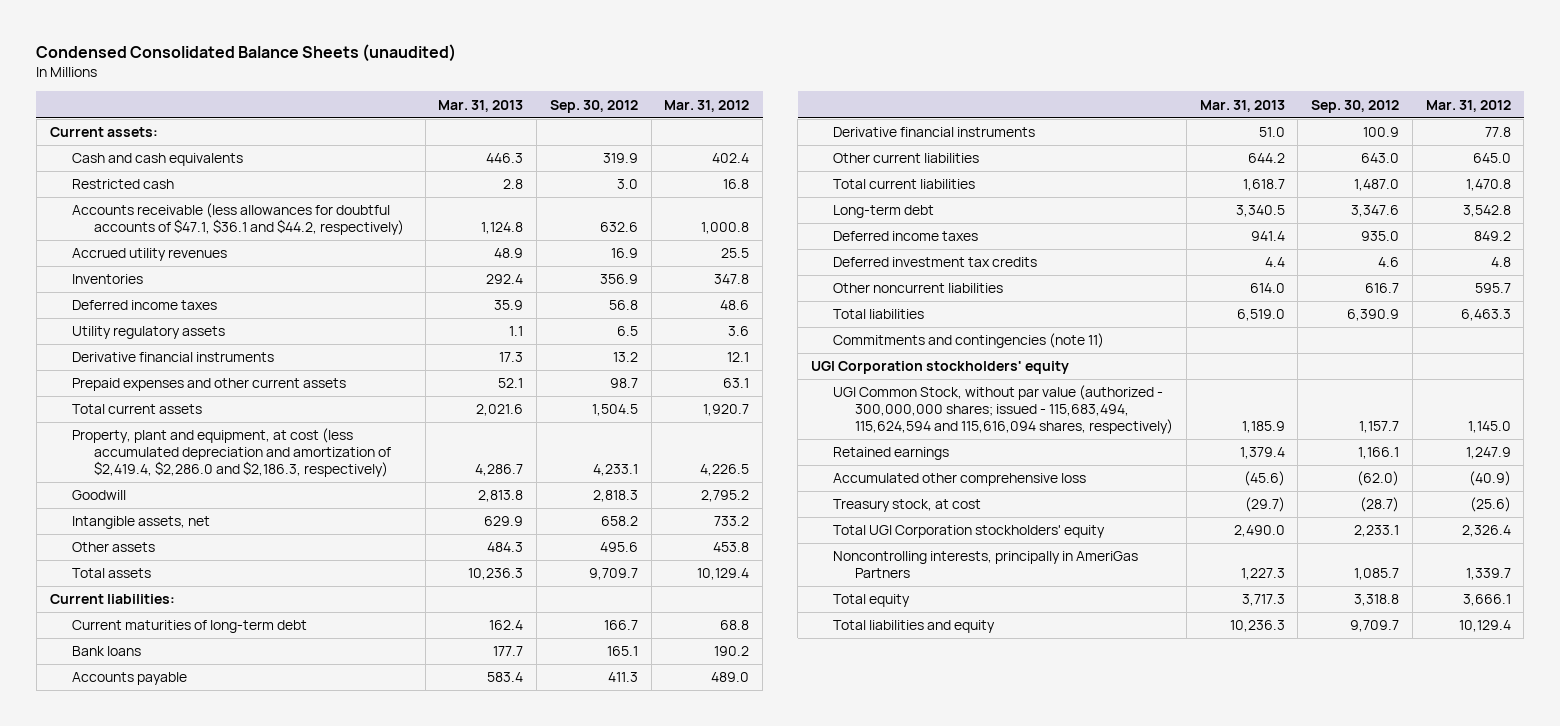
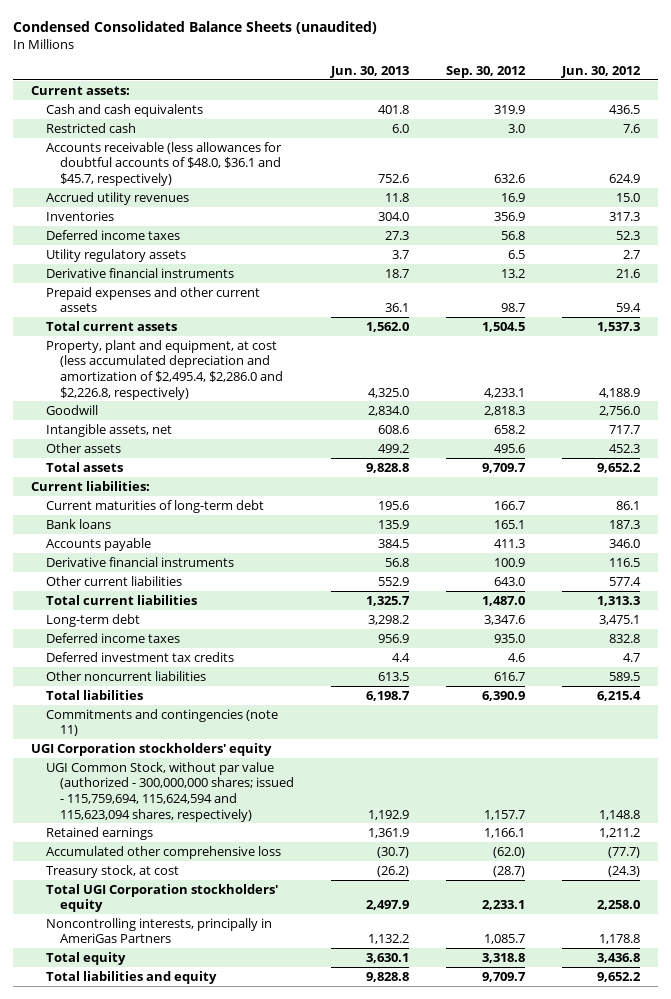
- | Mar. 31, 2013 | Sep. 30, 2012 | Mar. 31, 2012
+ | Jun. 30, 2013 | Sep. 30, 2012 | Jun. 30, 2012
- Accounts receivable (less allowances for doubtful accounts of $47.1, $36.1 and $44.2, respectively) | 1,124.8 | 632.6 | 1,000.8
+ Accounts receivable (less allowances for doubtful accounts of $48.0, $36.1 and $45.7, respectively) | 752.6 | 632.6 | 624.9
- Property, plant and equipment, at cost (less accumulated depreciation and amortization of $2,419.4, $2,286.0 and $2,186.3, respectively) | 4,286.7 | 4,233.1 | 4,226.5
+ Property, plant and equipment, at cost (less accumulated depreciation and amortization of $2,495.4, $2,286.0 and $2,226.8, respectively) | 4,325.0 | 4,233.1 | 4,188.9
- UGI Common Stock, without par value (authorized - 300,000,000 shares; issued - 115,683,494, 115,624,594 and 115,616,094 shares, respectively) | 1,185.9 | 1,157.7 | 1,145.0
+ UGI Common Stock, without par value (authorized - 300,000,000 shares; issued - 115,759,694, 115,624,594 and 115,623,094 shares, respectively) | 1,192.9 | 1,157.7 | 1,148.8

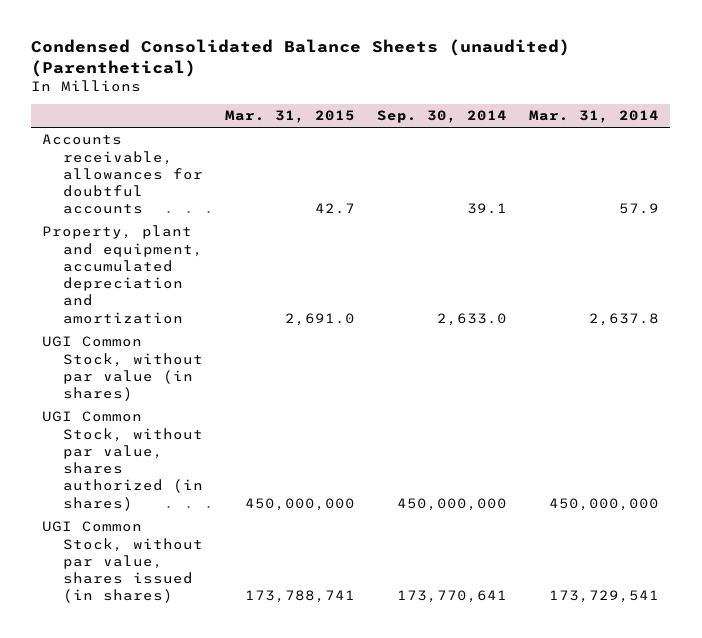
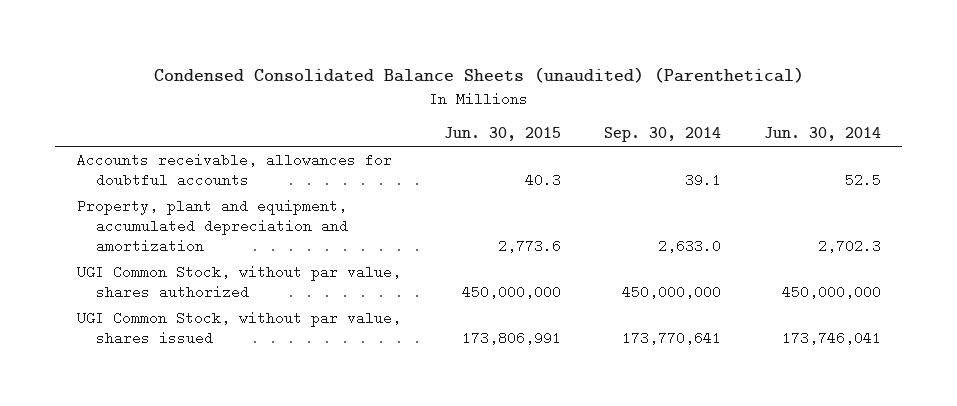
- | Mar. 31, 2015 | Sep. 30, 2014 | Mar. 31, 2014
+ | Jun. 30, 2015 | Sep. 30, 2014 | Jun. 30, 2014
- UGI Common Stock, without par value (in shares)
- UGI Common Stock, without par value, shares authorized (in shares) | 450,000,000 | 450,000,000 | 450,000,000
- UGI Common Stock, without par value, shares issued (in shares) | 173,788,741 | 173,770,641 | 173,729,541
+ UGI Common Stock, without par value, shares authorized | 450,000,000 | 450,000,000 | 450,000,000
+ UGI Common Stock, without par value, shares issued | 173,806,991 | 173,770,641 | 173,746,041

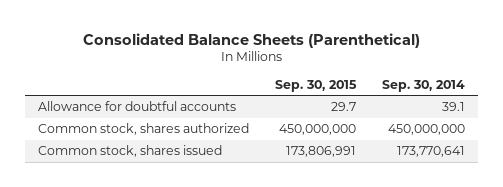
- Condensed Consolidated Balance Sheets (unaudited) (Parenthetical)
+ Consolidated Balance Sheets (Parenthetical)
- | Jun. 30, 2015 | Sep. 30, 2014 | Jun. 30, 2014
+ | Sep. 30, 2015 | Sep. 30, 2014
- Accounts receivable, allowances for doubtful accounts | 40.3 | 39.1 | 52.5
- Property, plant and equipment, accumulated depreciation and amortization | 2,773.6 | 2,633.0 | 2,702.3
- UGI Common Stock, without par value, shares authorized | 450,000,000 | 450,000,000 | 450,000,000
- UGI Common Stock, without par value, shares issued | 173,806,991 | 173,770,641 | 173,746,041
+ Allowance for doubtful accounts | 29.7 | 39.1
+ Common stock, shares authorized | 450,000,000 | 450,000,000
+ Common stock, shares issued | 173,806,991 | 173,770,641

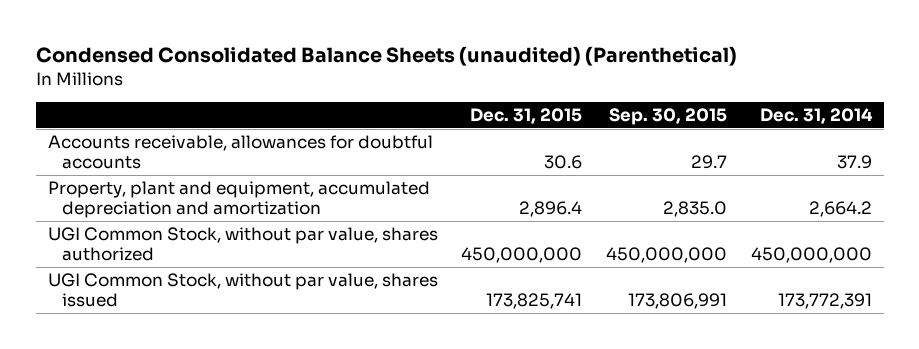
- Consolidated Balance Sheets (Parenthetical)
+ Condensed Consolidated Balance Sheets (unaudited) (Parenthetical)
- | Sep. 30, 2015 | Sep. 30, 2014
+ | Dec. 31, 2015 | Sep. 30, 2015 | Dec. 31, 2014
- Allowance for doubtful accounts | 29.7 | 39.1
- Common stock, shares authorized | 450,000,000 | 450,000,000
- Common stock, shares issued | 173,806,991 | 173,770,641
+ Accounts receivable, allowances for doubtful accounts | 30.6 | 29.7 | 37.9
+ Property, plant and equipment, accumulated depreciation and amortization | 2,896.4 | 2,835.0 | 2,664.2
+ UGI Common Stock, without par value, shares authorized | 450,000,000 | 450,000,000 | 450,000,000
+ UGI Common Stock, without par value, shares issued | 173,825,741 | 173,806,991 | 173,772,391

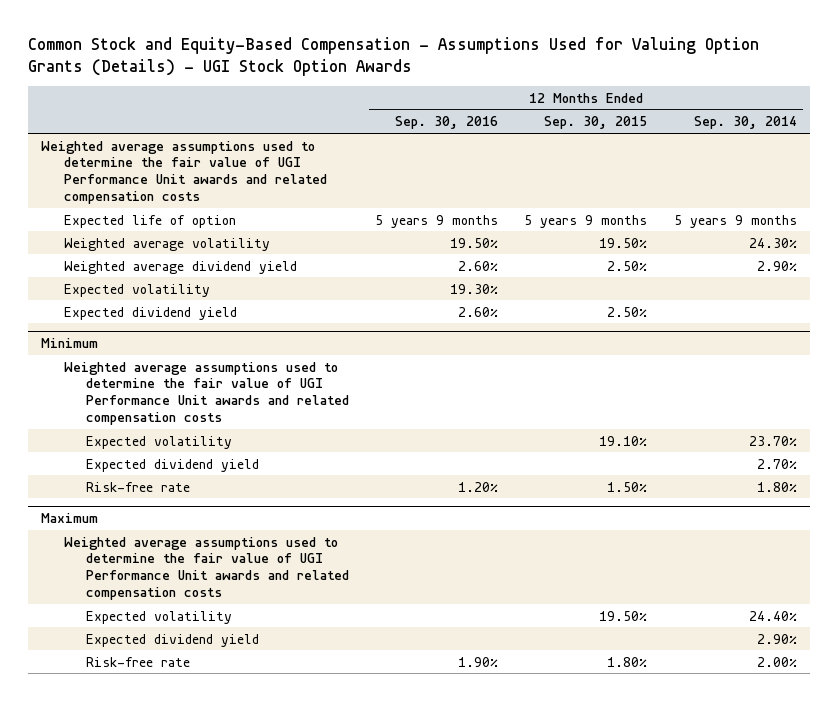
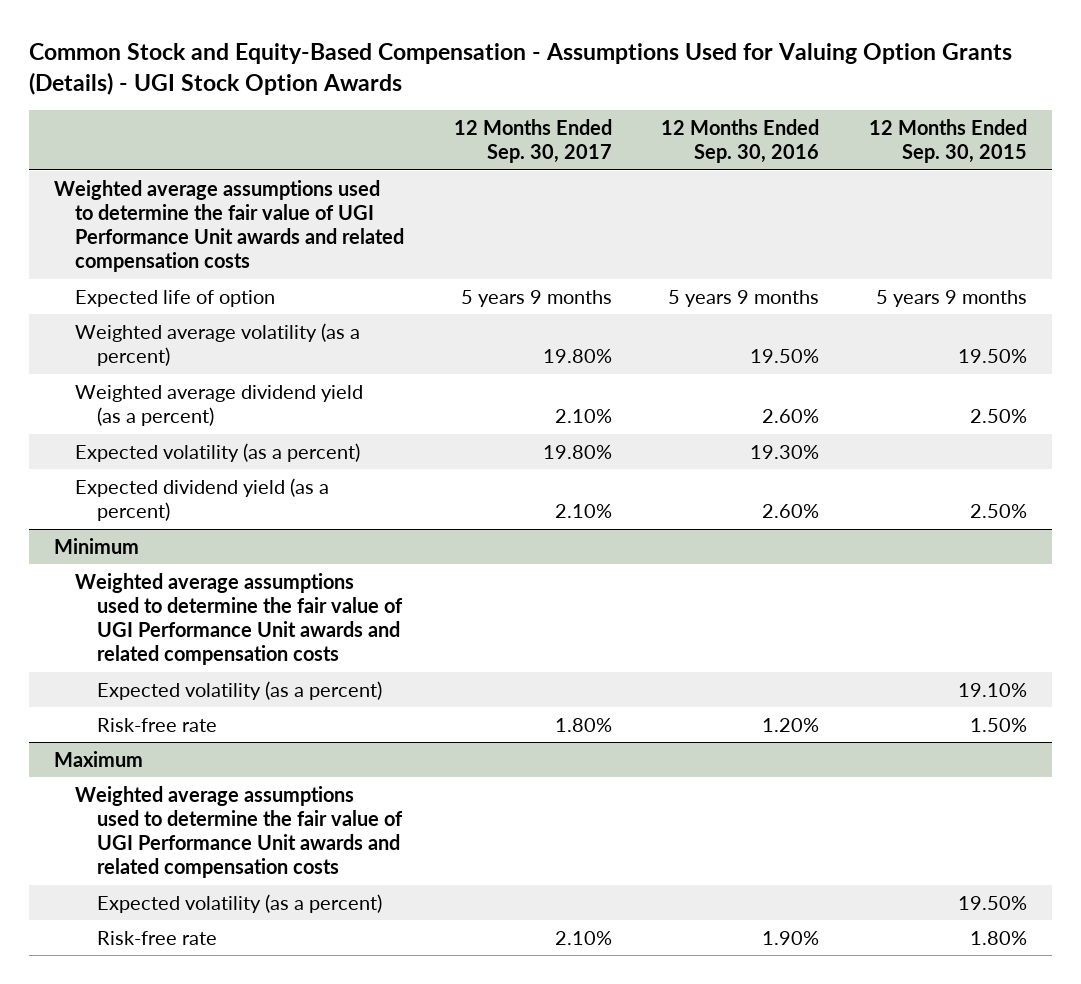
- | 12 Months Ended Sep. 30, 2016 | 12 Months Ended Sep. 30, 2015 | 12 Months Ended Sep. 30, 2014
+ | 12 Months Ended Sep. 30, 2017 | 12 Months Ended Sep. 30, 2016 | 12 Months Ended Sep. 30, 2015
- Weighted average volatility | 19.50% | 19.50% | 24.30%
- Weighted average dividend yield | 2.60% | 2.50% | 2.90%
- Expected volatility | 19.30% | |
- Expected dividend yield | 2.60% | 2.50% |
+ Weighted average volatility (as a percent) | 19.80% | 19.50% | 19.50%
+ Weighted average dividend yield (as a percent) | 2.10% | 2.60% | 2.50%
+ Expected volatility (as a percent) | 19.80% | 19.30% |
+ Expected dividend yield (as a percent) | 2.10% | 2.60% | 2.50%
@ Minimum
- Expected volatility | | 19.10% | 23.70%
- Expected dividend yield | | | 2.70%
+ Expected volatility (as a percent) | | | 19.10%
@ Maximum
- Expected volatility | | 19.50% | 24.40%
- Expected dividend yield | | | 2.90%
+ Expected volatility (as a percent) | | | 19.50%

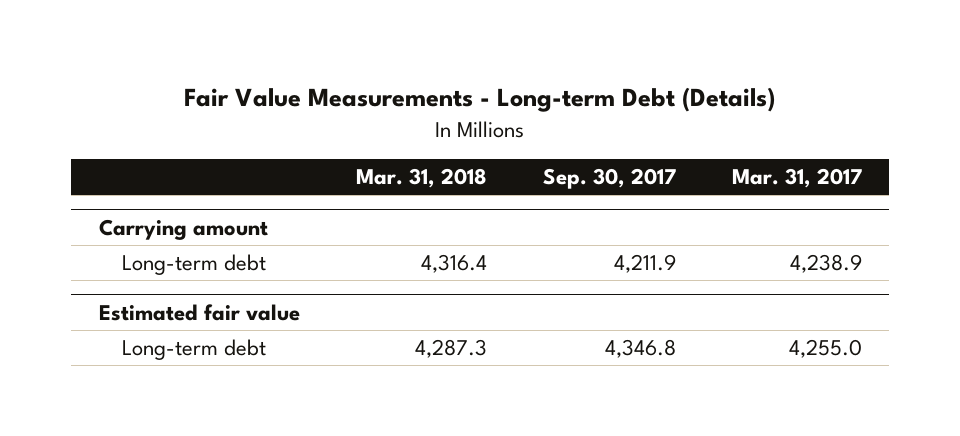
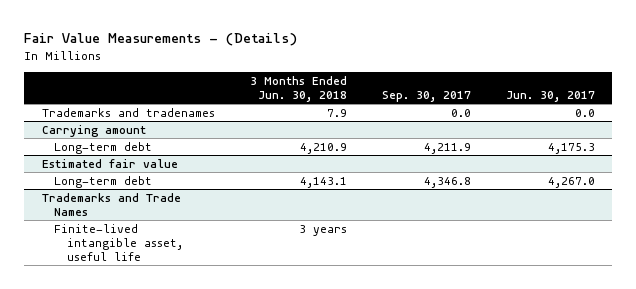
- Fair Value Measurements - Long-term Debt (Details)
+ Fair Value Measurements - (Details)
- | Mar. 31, 2018 | Sep. 30, 2017 | Mar. 31, 2017
+ | 3 Months Ended Jun. 30, 2018 | Sep. 30, 2017 | Jun. 30, 2017
+ Trademarks and tradenames | 7.9 | 0.0 | 0.0
+ Trademarks and Trade Names
+ Finite-lived intangible asset, useful life | 3 years | |

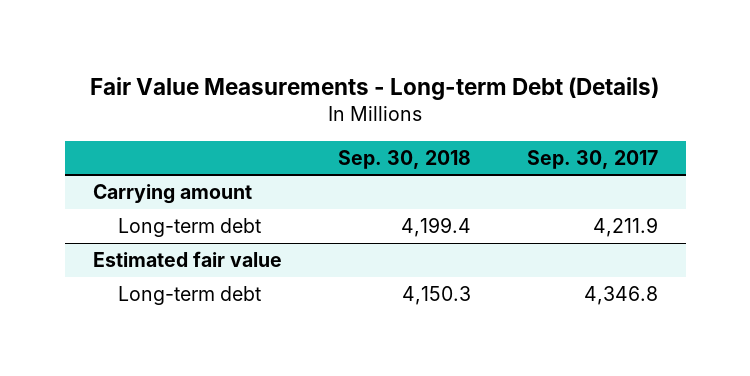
- Fair Value Measurements - (Details)
+ Fair Value Measurements - Long-term Debt (Details)
- | 3 Months Ended Jun. 30, 2018 | Sep. 30, 2017 | Jun. 30, 2017
+ | Sep. 30, 2018 | Sep. 30, 2017
- Trademarks and tradenames | 7.9 | 0.0 | 0.0
- Trademarks and Trade Names
- Finite-lived intangible asset, useful life | 3 years | |

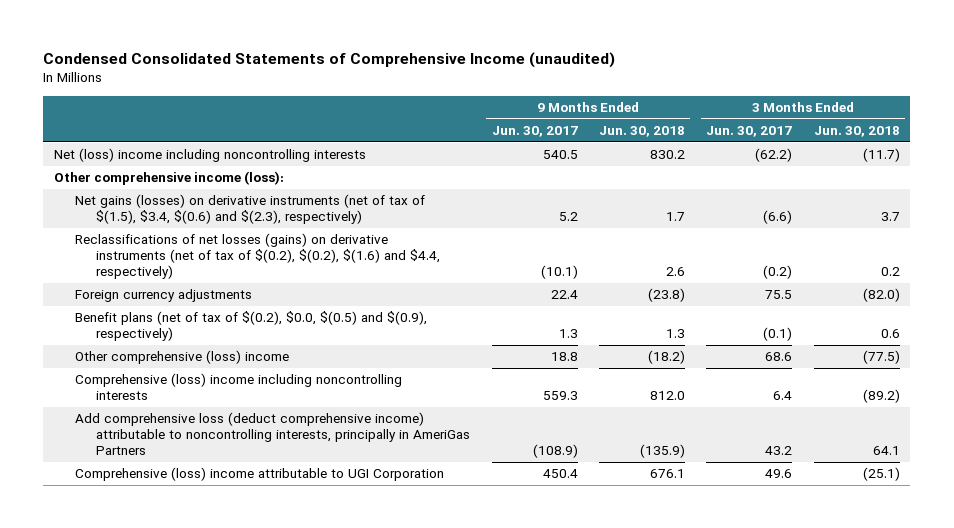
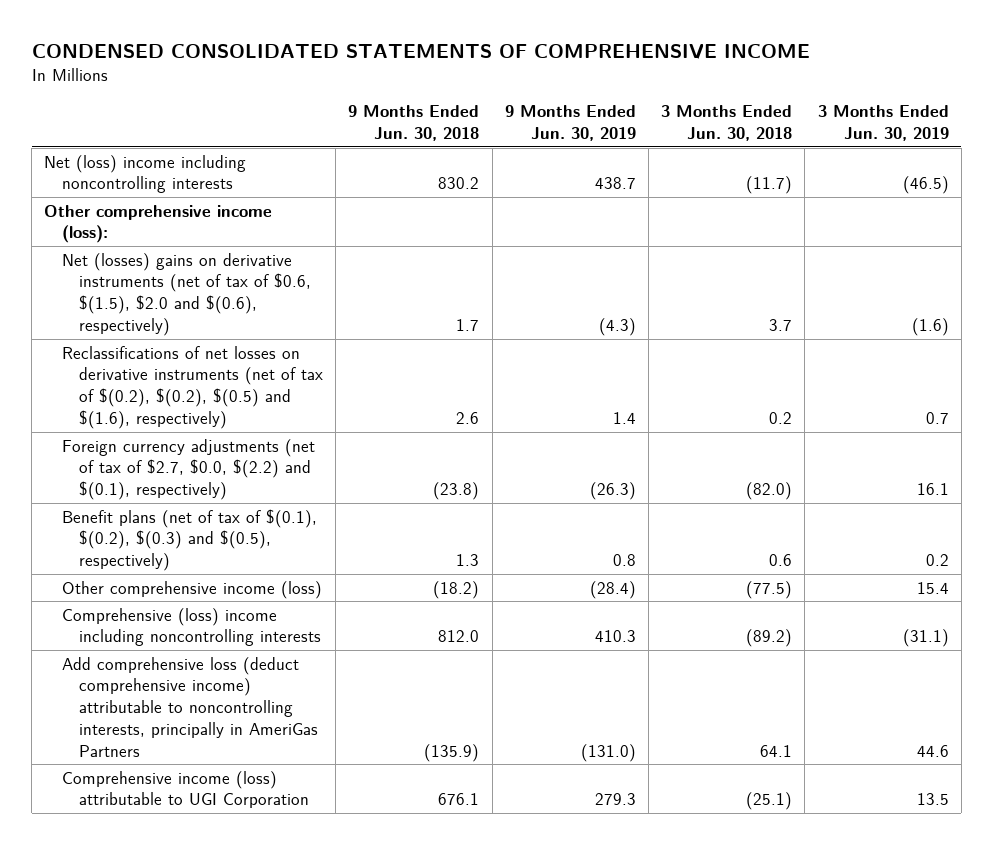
- Condensed Consolidated Statements of Comprehensive Income (unaudited)
+ CONDENSED CONSOLIDATED STATEMENTS OF COMPREHENSIVE INCOME
- | 9 Months Ended Jun. 30, 2017 | 9 Months Ended Jun. 30, 2018 | 3 Months Ended Jun. 30, 2017 | 3 Months Ended Jun. 30, 2018
+ | 9 Months Ended Jun. 30, 2018 | 9 Months Ended Jun. 30, 2019 | 3 Months Ended Jun. 30, 2018 | 3 Months Ended Jun. 30, 2019
- Net gains (losses) on derivative instruments (net of tax of $(1.5), $3.4, $(0.6) and $(2.3), respectively) | 5.2 | 1.7 | (6.6) | 3.7
- Reclassifications of net losses (gains) on derivative instruments (net of tax of $(0.2), $(0.2), $(1.6) and $4.4, respectively) | (10.1) | 2.6 | (0.2) | 0.2
- Foreign currency adjustments | 22.4 | (23.8) | 75.5 | (82.0)
- Benefit plans (net of tax of $(0.2), $0.0, $(0.5) and $(0.9), respectively) | 1.3 | 1.3 | (0.1) | 0.6
- Other comprehensive (loss) income | 18.8 | (18.2) | 68.6 | (77.5)
+ Net (losses) gains on derivative instruments (net of tax of $0.6, $(1.5), $2.0 and $(0.6), respectively) | 1.7 | (4.3) | 3.7 | (1.6)
+ Reclassifications of net losses on derivative instruments (net of tax of $(0.2), $(0.2), $(0.5) and $(1.6), respectively) | 2.6 | 1.4 | 0.2 | 0.7
+ Foreign currency adjustments (net of tax of $2.7, $0.0, $(2.2) and $(0.1), respectively) | (23.8) | (26.3) | (82.0) | 16.1
+ Benefit plans (net of tax of $(0.1), $(0.2), $(0.3) and $(0.5), respectively) | 1.3 | 0.8 | 0.6 | 0.2
+ Other comprehensive income (loss) | (18.2) | (28.4) | (77.5) | 15.4
- Comprehensive (loss) income attributable to UGI Corporation | 450.4 | 676.1 | 49.6 | (25.1)
+ Comprehensive income (loss) attributable to UGI Corporation | 676.1 | 279.3 | (25.1) | 13.5

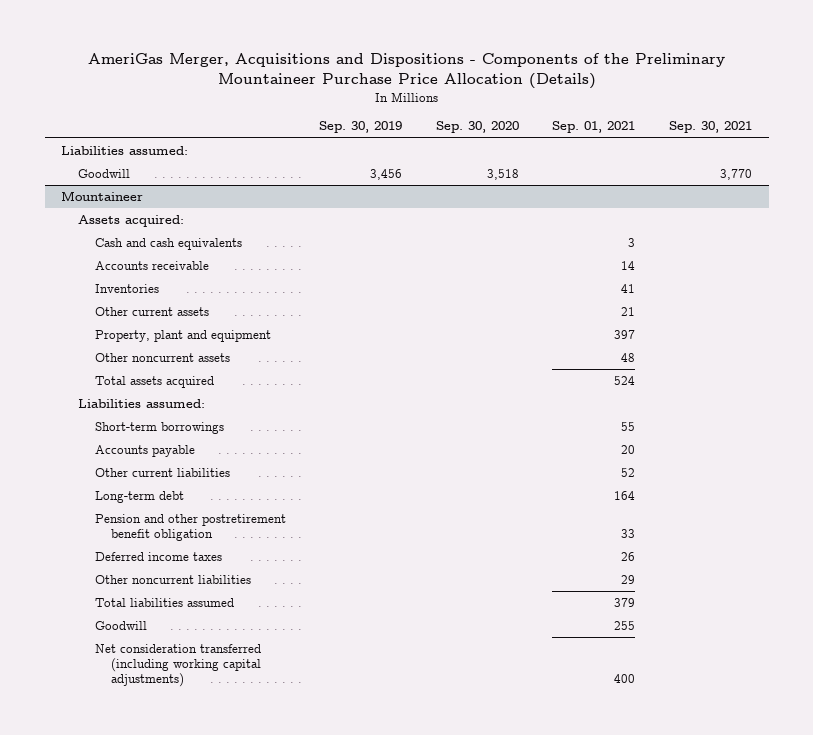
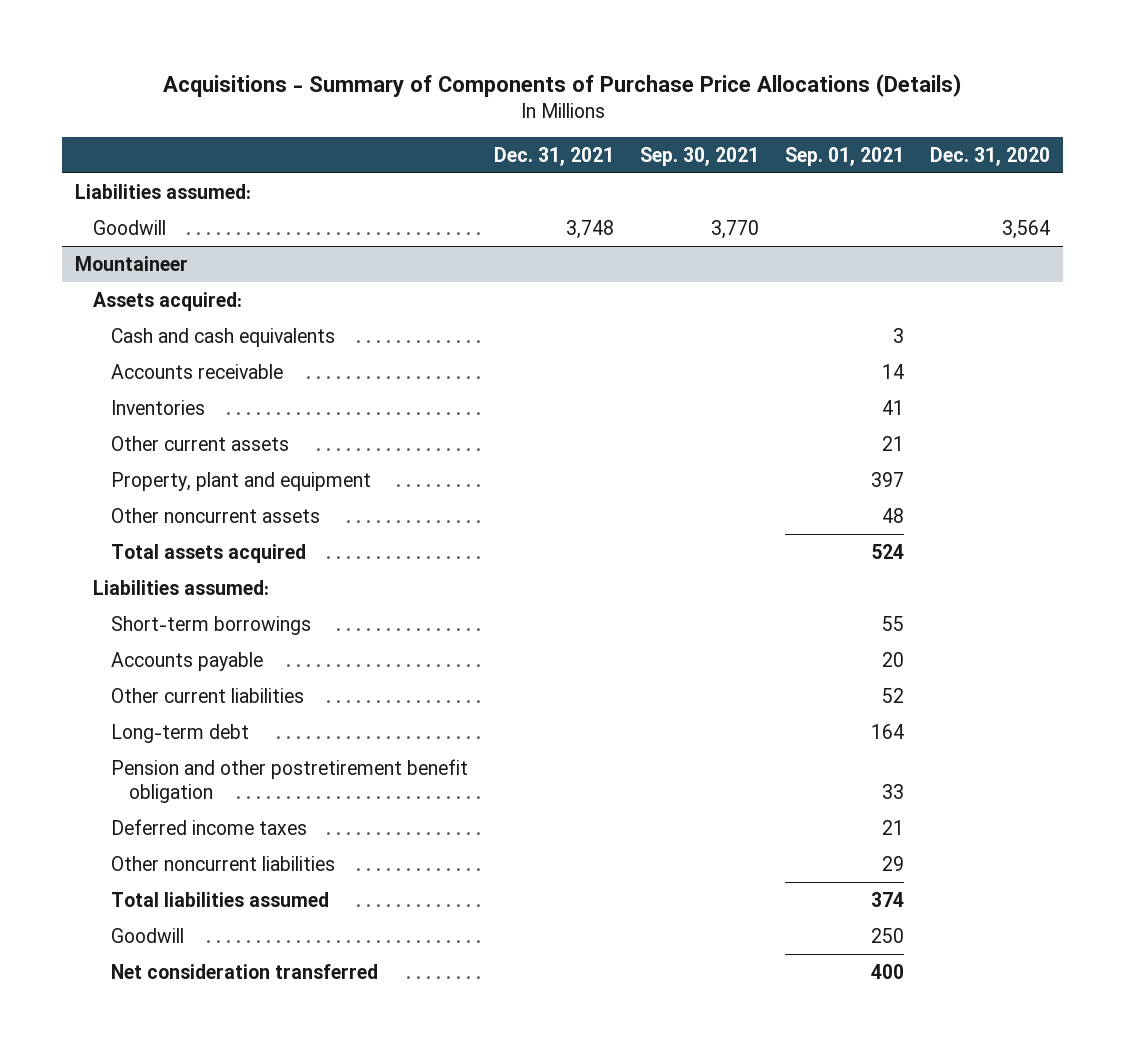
- AmeriGas Merger, Acquisitions and Dispositions - Components of the Preliminary Mountaineer Purchase Price Allocation (Details)
+ Acquisitions - Summary of Components of Purchase Price Allocations (Details)
- | Sep. 30, 2019 | Sep. 30, 2020 | Sep. 01, 2021 | Sep. 30, 2021
+ | Dec. 31, 2021 | Sep. 30, 2021 | Sep. 01, 2021 | Dec. 31, 2020
@ Mountaineer
- Deferred income taxes | | | 26 |
+ Deferred income taxes | | | 21 |
- Total liabilities assumed | | | 379 |
- Goodwill | | | 255 |
- Net consideration transferred (including working capital adjustments) | | | 400 |
+ Total liabilities assumed | | | 374 |
+ Goodwill | | | 250 |
+ Net consideration transferred | | | 400 |

